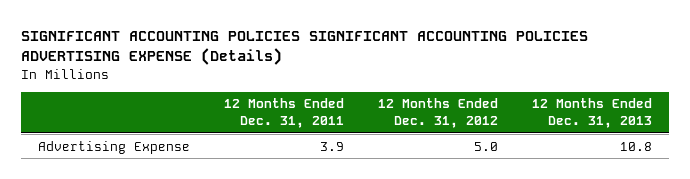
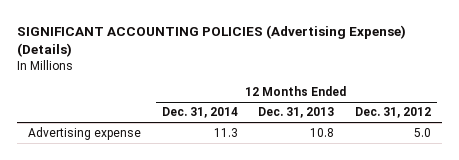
- SIGNIFICANT ACCOUNTING POLICIES SIGNIFICANT ACCOUNTING POLICIES ADVERTISING EXPENSE (Details)
+ SIGNIFICANT ACCOUNTING POLICIES (Advertising Expense) (Details)
- | 12 Months Ended Dec. 31, 2011 | 12 Months Ended Dec. 31, 2012 | 12 Months Ended Dec. 31, 2013
+ | 12 Months Ended Dec. 31, 2014 | 12 Months Ended Dec. 31, 2013 | 12 Months Ended Dec. 31, 2012
- Advertising Expense | 3.9 | 5.0 | 10.8
+ Advertising expense | 11.3 | 10.8 | 5.0

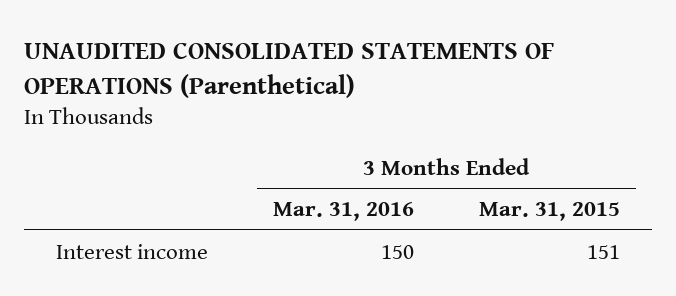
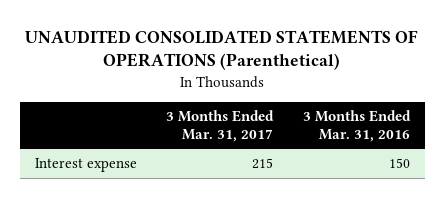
- | 3 Months Ended Mar. 31, 2016 | 3 Months Ended Mar. 31, 2015
+ | 3 Months Ended Mar. 31, 2017 | 3 Months Ended Mar. 31, 2016
- Interest income | 150 | 151
+ Interest expense | 215 | 150

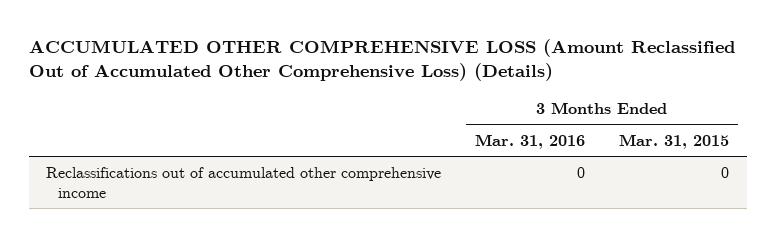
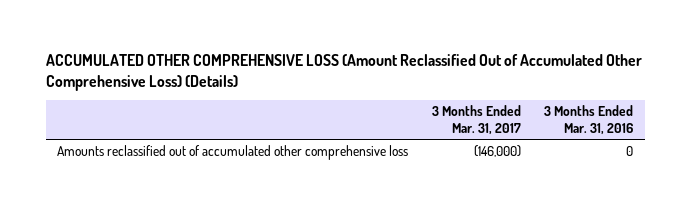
- | 3 Months Ended Mar. 31, 2016 | 3 Months Ended Mar. 31, 2015
+ | 3 Months Ended Mar. 31, 2017 | 3 Months Ended Mar. 31, 2016
- Reclassifications out of accumulated other comprehensive income | 0 | 0
+ Amounts reclassified out of accumulated other comprehensive loss | (146,000) | 0

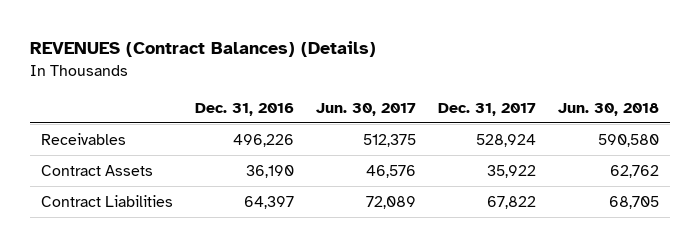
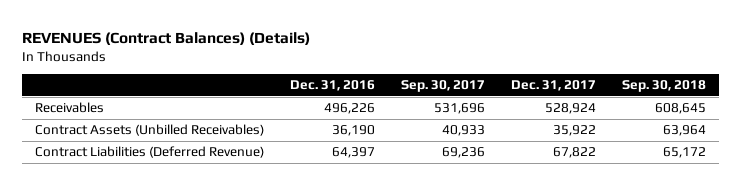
- | Dec. 31, 2016 | Jun. 30, 2017 | Dec. 31, 2017 | Jun. 30, 2018
+ | Dec. 31, 2016 | Sep. 30, 2017 | Dec. 31, 2017 | Sep. 30, 2018
- Contract Assets | 36,190 | 46,576 | 35,922 | 62,762
- Contract Liabilities | 64,397 | 72,089 | 67,822 | 68,705
+ Contract Assets (Unbilled Receivables) | 36,190 | 40,933 | 35,922 | 63,964
+ Contract Liabilities (Deferred Revenue) | 64,397 | 69,236 | 67,822 | 65,172

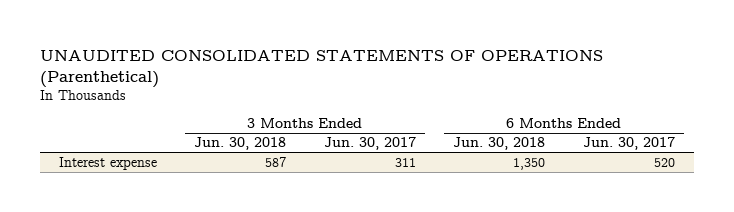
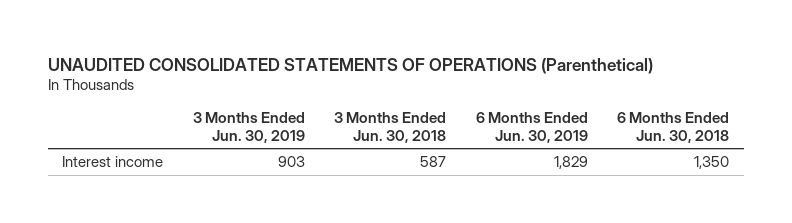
- | 3 Months Ended Jun. 30, 2018 | 3 Months Ended Jun. 30, 2017 | 6 Months Ended Jun. 30, 2018 | 6 Months Ended Jun. 30, 2017
+ | 3 Months Ended Jun. 30, 2019 | 3 Months Ended Jun. 30, 2018 | 6 Months Ended Jun. 30, 2019 | 6 Months Ended Jun. 30, 2018
- Interest expense | 587 | 311 | 1,350 | 520
+ Interest income | 903 | 587 | 1,829 | 1,350

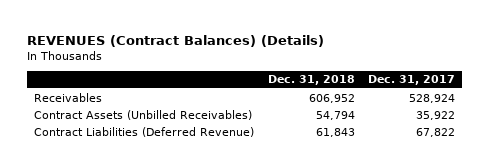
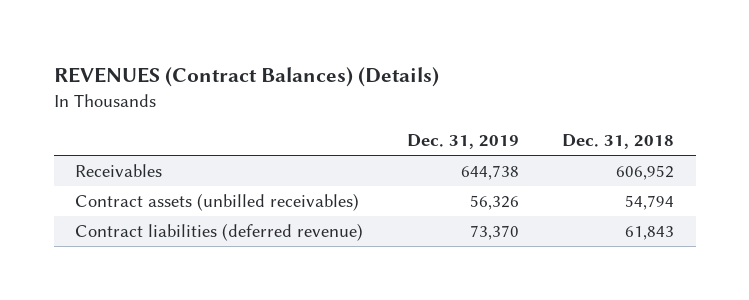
- | Dec. 31, 2018 | Dec. 31, 2017
+ | Dec. 31, 2019 | Dec. 31, 2018
- Contract Assets (Unbilled Receivables) | 54,794 | 35,922
- Contract Liabilities (Deferred Revenue) | 61,843 | 67,822
+ Contract assets (unbilled receivables) | 56,326 | 54,794
+ Contract liabilities (deferred revenue) | 73,370 | 61,843

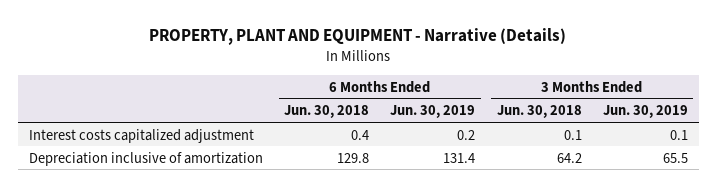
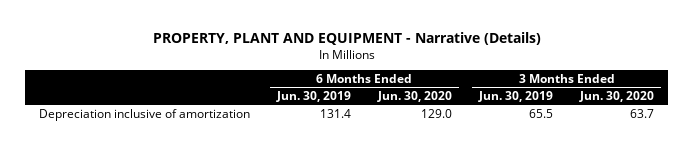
- | 6 Months Ended Jun. 30, 2018 | 6 Months Ended Jun. 30, 2019 | 3 Months Ended Jun. 30, 2018 | 3 Months Ended Jun. 30, 2019
+ | 6 Months Ended Jun. 30, 2019 | 6 Months Ended Jun. 30, 2020 | 3 Months Ended Jun. 30, 2019 | 3 Months Ended Jun. 30, 2020
- Interest costs capitalized adjustment | 0.4 | 0.2 | 0.1 | 0.1

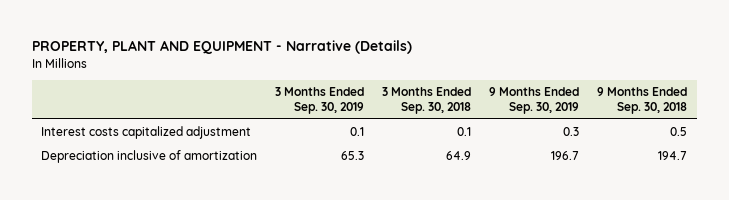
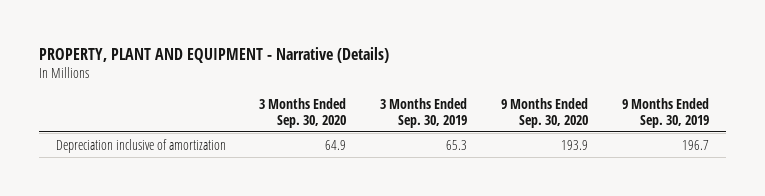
- | 3 Months Ended Sep. 30, 2019 | 3 Months Ended Sep. 30, 2018 | 9 Months Ended Sep. 30, 2019 | 9 Months Ended Sep. 30, 2018
+ | 3 Months Ended Sep. 30, 2020 | 3 Months Ended Sep. 30, 2019 | 9 Months Ended Sep. 30, 2020 | 9 Months Ended Sep. 30, 2019
- Interest costs capitalized adjustment | 0.1 | 0.1 | 0.3 | 0.5

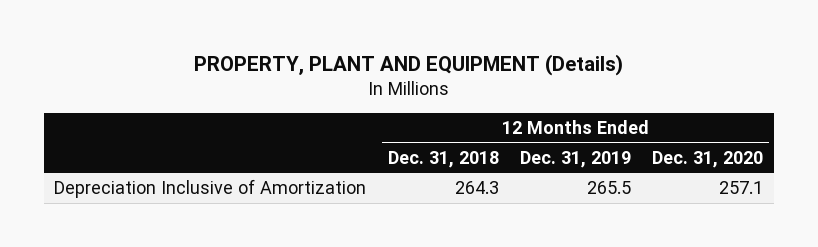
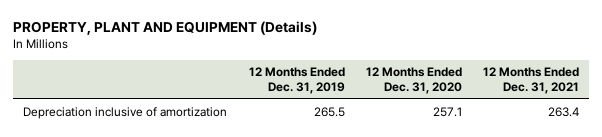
- | 12 Months Ended Dec. 31, 2018 | 12 Months Ended Dec. 31, 2019 | 12 Months Ended Dec. 31, 2020
+ | 12 Months Ended Dec. 31, 2019 | 12 Months Ended Dec. 31, 2020 | 12 Months Ended Dec. 31, 2021
- Depreciation Inclusive of Amortization | 264.3 | 265.5 | 257.1
+ Depreciation inclusive of amortization | 265.5 | 257.1 | 263.4

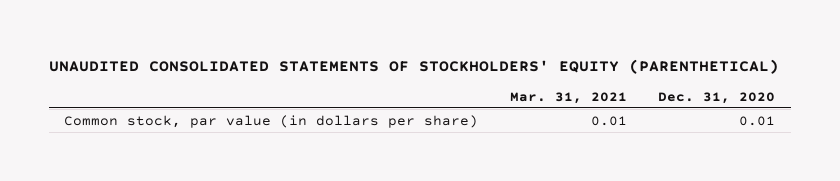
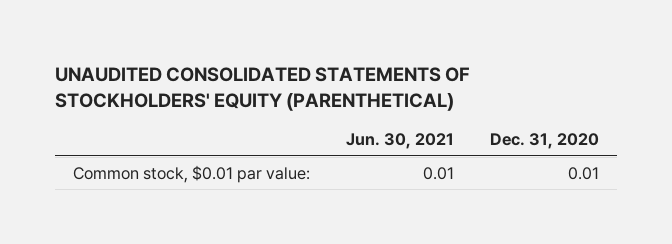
- | Mar. 31, 2021 | Dec. 31, 2020
+ | Jun. 30, 2021 | Dec. 31, 2020
- Common stock, par value (in dollars per share) | 0.01 | 0.01
+ Common stock, $0.01 par value: | 0.01 | 0.01

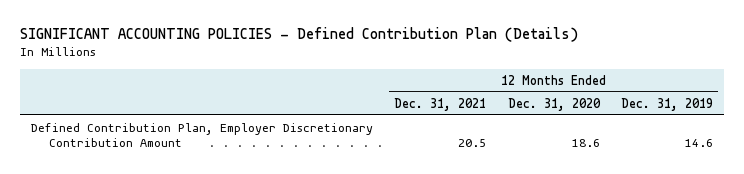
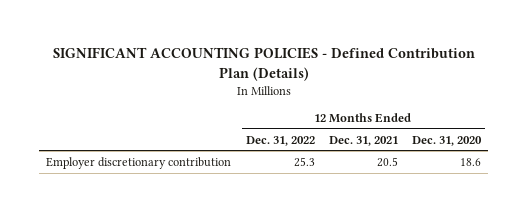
- | 12 Months Ended Dec. 31, 2021 | 12 Months Ended Dec. 31, 2020 | 12 Months Ended Dec. 31, 2019
+ | 12 Months Ended Dec. 31, 2022 | 12 Months Ended Dec. 31, 2021 | 12 Months Ended Dec. 31, 2020
- Defined Contribution Plan, Employer Discretionary Contribution Amount | 20.5 | 18.6 | 14.6
+ Employer discretionary contribution | 25.3 | 20.5 | 18.6

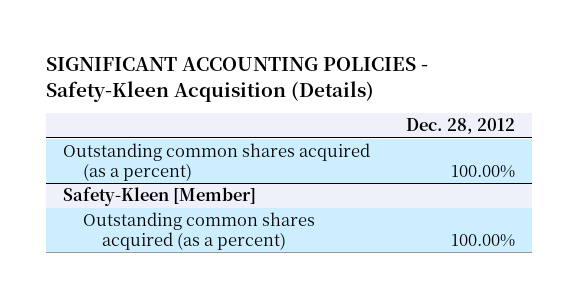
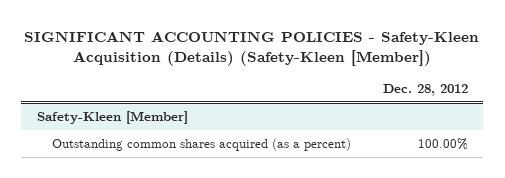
- SIGNIFICANT ACCOUNTING POLICIES - Safety-Kleen Acquisition (Details)
+ SIGNIFICANT ACCOUNTING POLICIES - Safety-Kleen Acquisition (Details) (Safety-Kleen [Member])
- Outstanding common shares acquired (as a percent) | 100.00%

